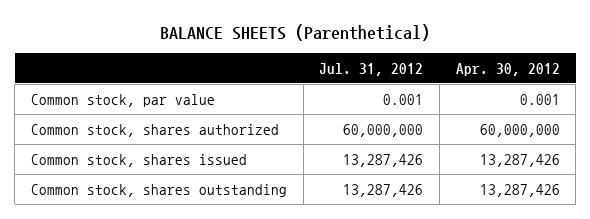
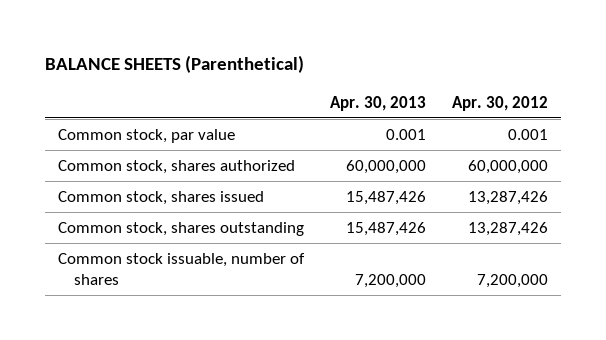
- | Jul. 31, 2012 | Apr. 30, 2012
+ | Apr. 30, 2013 | Apr. 30, 2012
+ Common stock issuable, number of shares | 7,200,000 | 7,200,000

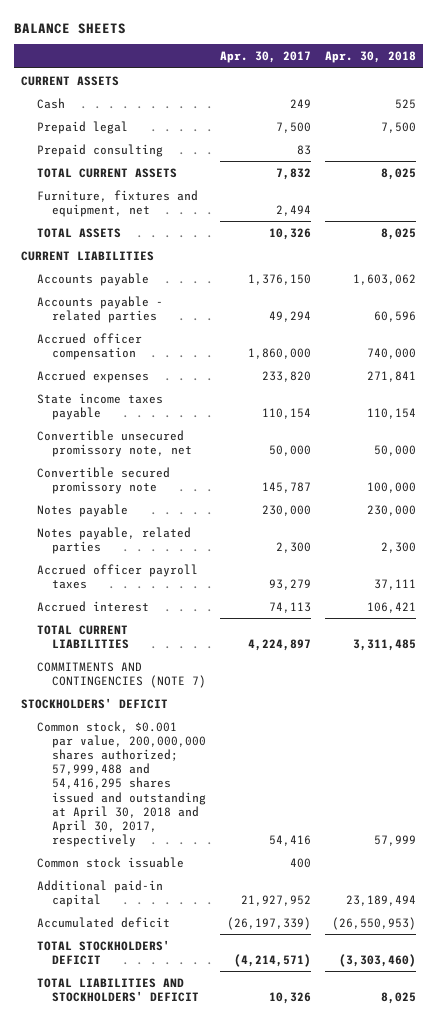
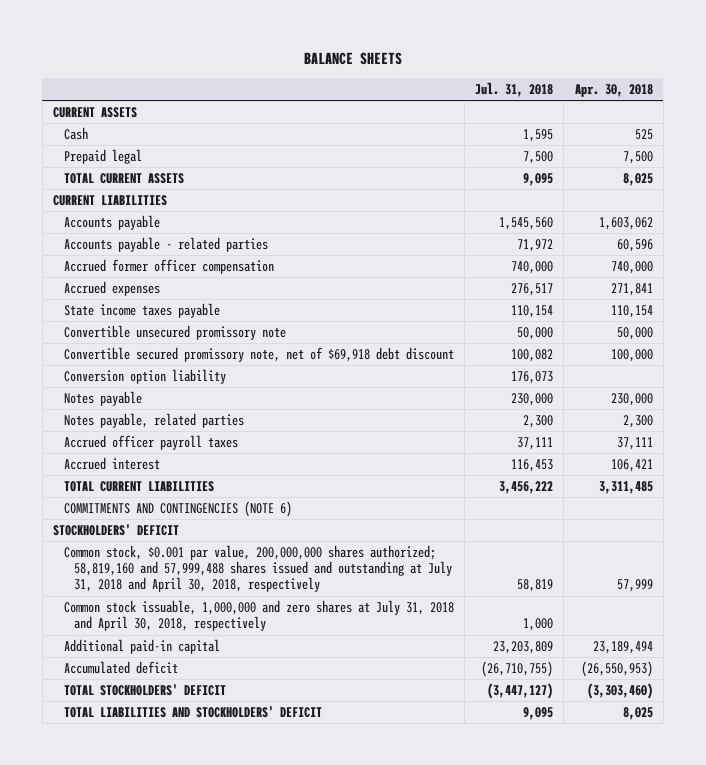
- | Apr. 30, 2017 | Apr. 30, 2018
+ | Jul. 31, 2018 | Apr. 30, 2018
- Prepaid consulting | 83 |
- Furniture, fixtures and equipment, net | 2,494 |
- TOTAL ASSETS | 10,326 | 8,025
- Accrued officer compensation | 1,860,000 | 740,000
+ Accrued former officer compensation | 740,000 | 740,000
- Convertible unsecured promissory note, net | 50,000 | 50,000
- Convertible secured promissory note | 145,787 | 100,000
+ Convertible unsecured promissory note | 50,000 | 50,000
+ Convertible secured promissory note, net of $69,918 debt discount | 100,082 | 100,000
+ Conversion option liability | 176,073 |
- COMMITMENTS AND CONTINGENCIES (NOTE 7)
+ COMMITMENTS AND CONTINGENCIES (NOTE 6)
- Common stock, $0.001 par value, 200,000,000 shares authorized; 57,999,488 and 54,416,295 shares issued and outstanding at April 30, 2018 and April 30, 2017, respectively | 54,416 | 57,999
- Common stock issuable | 400 |
+ Common stock, $0.001 par value, 200,000,000 shares authorized; 58,819,160 and 57,999,488 shares issued and outstanding at July 31, 2018 and April 30, 2018, respectively | 58,819 | 57,999
+ Common stock issuable, 1,000,000 and zero shares at July 31, 2018 and April 30, 2018, respectively | 1,000 |

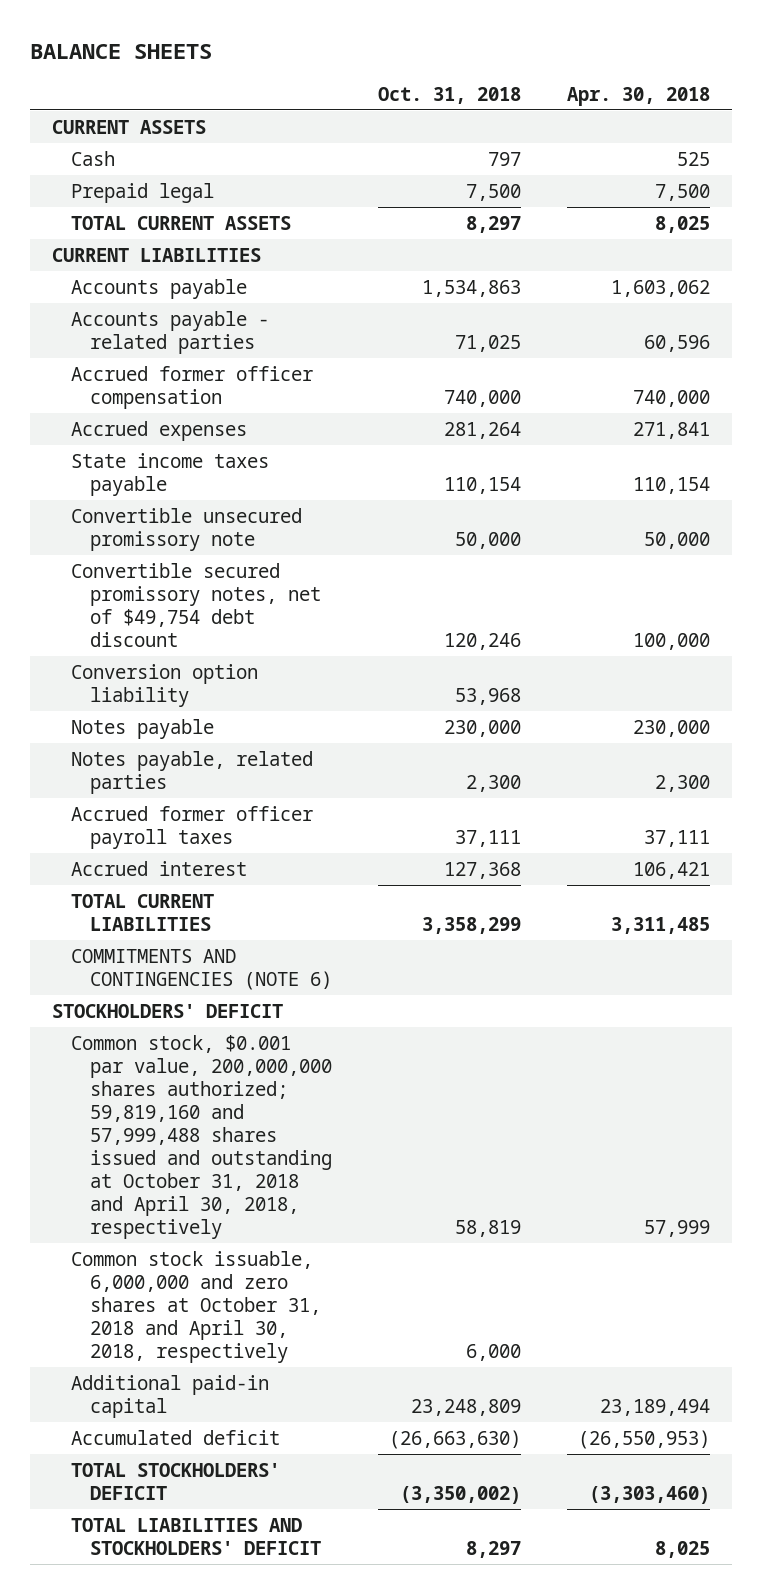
- | Jul. 31, 2018 | Apr. 30, 2018
+ | Oct. 31, 2018 | Apr. 30, 2018
- Convertible secured promissory note, net of $69,918 debt discount | 100,082 | 100,000
+ Convertible secured promissory notes, net of $49,754 debt discount | 120,246 | 100,000
- Accrued officer payroll taxes | 37,111 | 37,111
+ Accrued former officer payroll taxes | 37,111 | 37,111
- Common stock, $0.001 par value, 200,000,000 shares authorized; 58,819,160 and 57,999,488 shares issued and outstanding at July 31, 2018 and April 30, 2018, respectively | 58,819 | 57,999
- Common stock issuable, 1,000,000 and zero shares at July 31, 2018 and April 30, 2018, respectively | 1,000 |
+ Common stock, $0.001 par value, 200,000,000 shares authorized; 59,819,160 and 57,999,488 shares issued and outstanding at October 31, 2018 and April 30, 2018, respectively | 58,819 | 57,999
+ Common stock issuable, 6,000,000 and zero shares at October 31, 2018 and April 30, 2018, respectively | 6,000 |

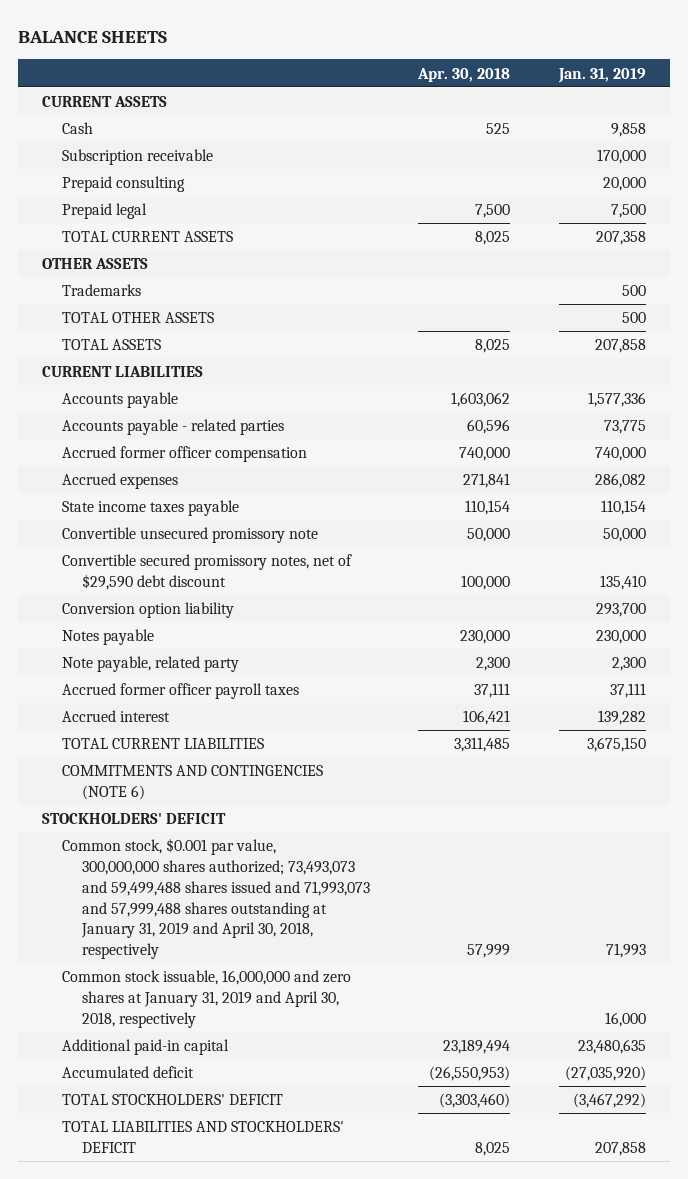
- | Oct. 31, 2018 | Apr. 30, 2018
+ | Apr. 30, 2018 | Jan. 31, 2019
+ Subscription receivable | | 170,000
+ Prepaid consulting | | 20,000
+ OTHER ASSETS
+ Trademarks | | 500
+ TOTAL OTHER ASSETS | | 500
+ TOTAL ASSETS | 8,025 | 207,858
- Convertible secured promissory notes, net of $49,754 debt discount | 120,246 | 100,000
+ Convertible secured promissory notes, net of $29,590 debt discount | 100,000 | 135,410
- Notes payable, related parties | 2,300 | 2,300
+ Note payable, related party | 2,300 | 2,300
- Common stock, $0.001 par value, 200,000,000 shares authorized; 59,819,160 and 57,999,488 shares issued and outstanding at October 31, 2018 and April 30, 2018, respectively | 58,819 | 57,999
- Common stock issuable, 6,000,000 and zero shares at October 31, 2018 and April 30, 2018, respectively | 6,000 |
+ Common stock, $0.001 par value, 300,000,000 shares authorized; 73,493,073 and 59,499,488 shares issued and 71,993,073 and 57,999,488 shares outstanding at January 31, 2019 and April 30, 2018, respectively | 57,999 | 71,993
+ Common stock issuable, 16,000,000 and zero shares at January 31, 2019 and April 30, 2018, respectively | | 16,000

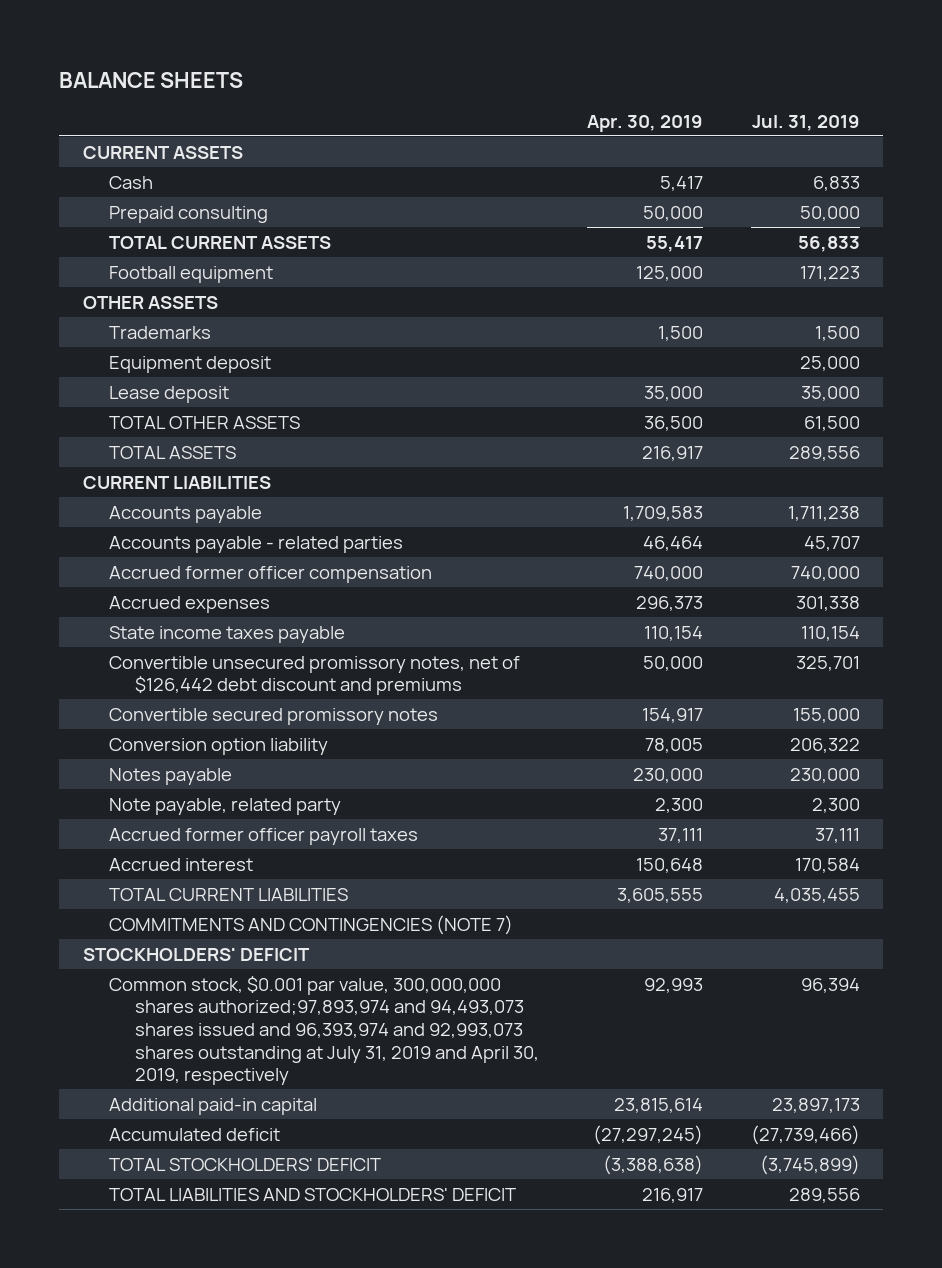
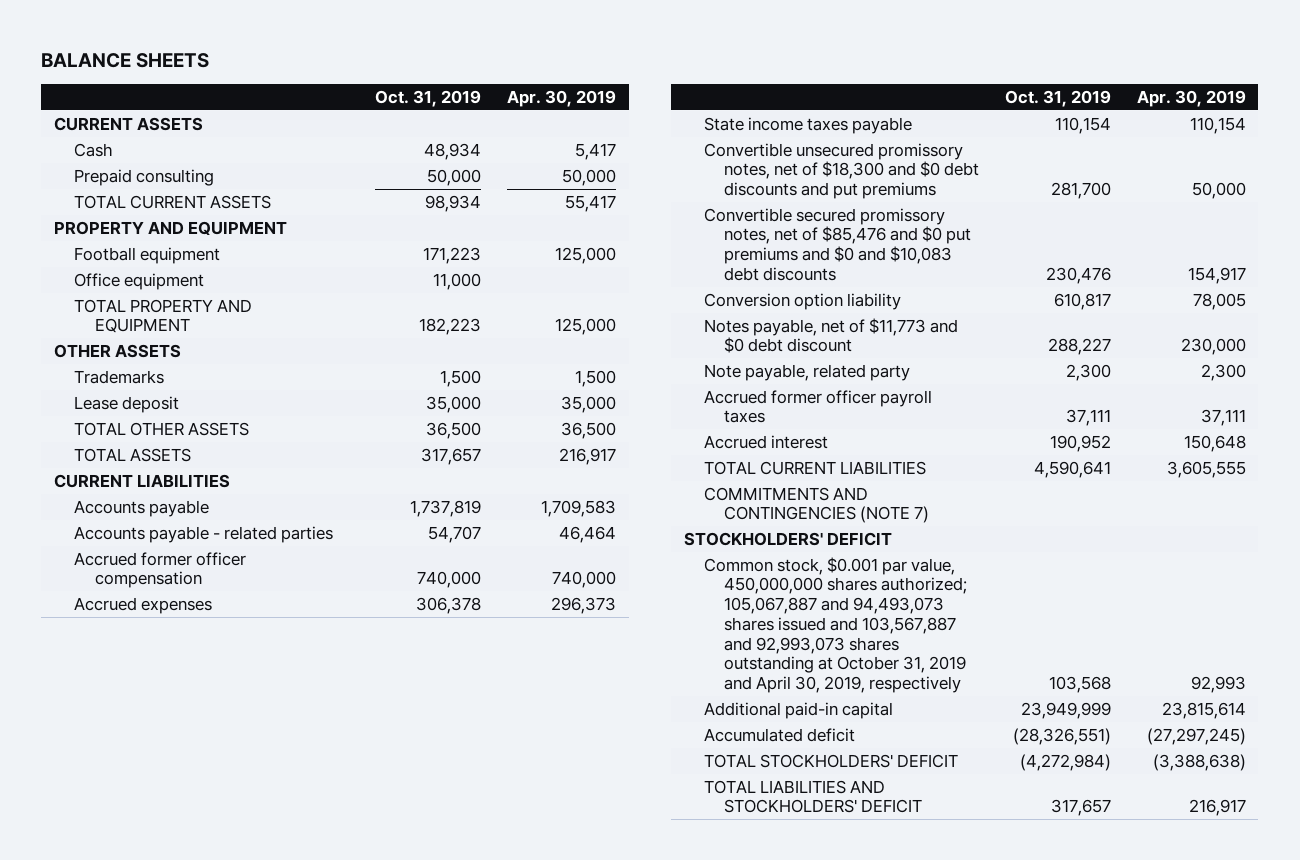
- | Apr. 30, 2019 | Jul. 31, 2019
+ | Oct. 31, 2019 | Apr. 30, 2019
+ PROPERTY AND EQUIPMENT
+ Office equipment | 11,000 |
+ TOTAL PROPERTY AND EQUIPMENT | 182,223 | 125,000
- Equipment deposit | | 25,000
- Convertible unsecured promissory notes, net of $126,442 debt discount and premiums | 50,000 | 325,701
- Convertible secured promissory notes | 154,917 | 155,000
+ Convertible unsecured promissory notes, net of $18,300 and $0 debt discounts and put premiums | 281,700 | 50,000
+ Convertible secured promissory notes, net of $85,476 and $0 put premiums and $0 and $10,083 debt discounts | 230,476 | 154,917
- Notes payable | 230,000 | 230,000
+ Notes payable, net of $11,773 and $0 debt discount | 288,227 | 230,000
- Common stock, $0.001 par value, 300,000,000 shares authorized;97,893,974 and 94,493,073 shares issued and 96,393,974 and 92,993,073 shares outstanding at July 31, 2019 and April 30, 2019, respectively | 92,993 | 96,394
+ Common stock, $0.001 par value, 450,000,000 shares authorized; 105,067,887 and 94,493,073 shares issued and 103,567,887 and 92,993,073 shares outstanding at October 31, 2019 and April 30, 2019, respectively | 103,568 | 92,993

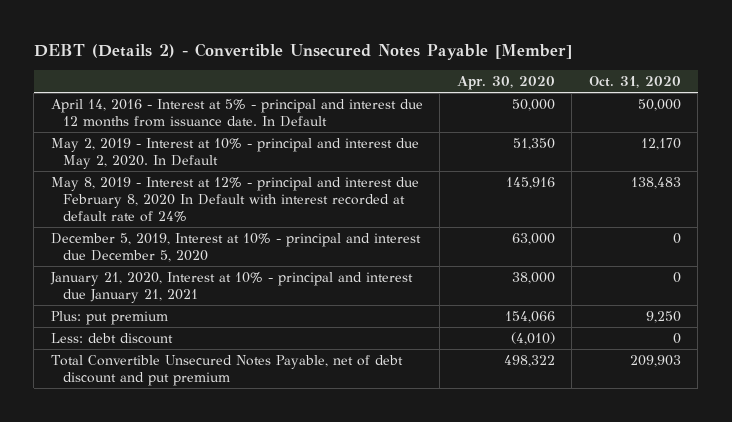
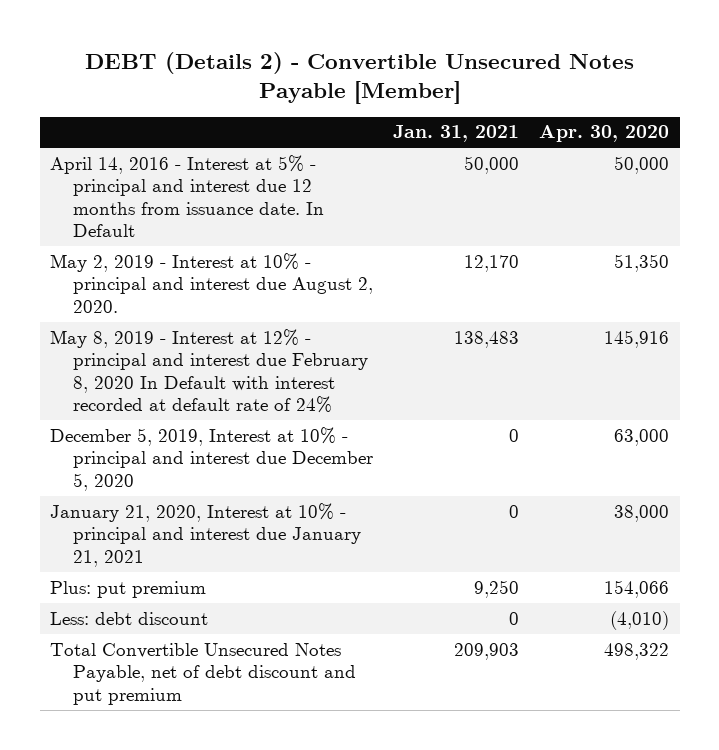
- | Apr. 30, 2020 | Oct. 31, 2020
+ | Jan. 31, 2021 | Apr. 30, 2020
- May 2, 2019 - Interest at 10% - principal and interest due May 2, 2020. In Default | 51,350 | 12,170
+ May 2, 2019 - Interest at 10% - principal and interest due August 2, 2020. | 12,170 | 51,350

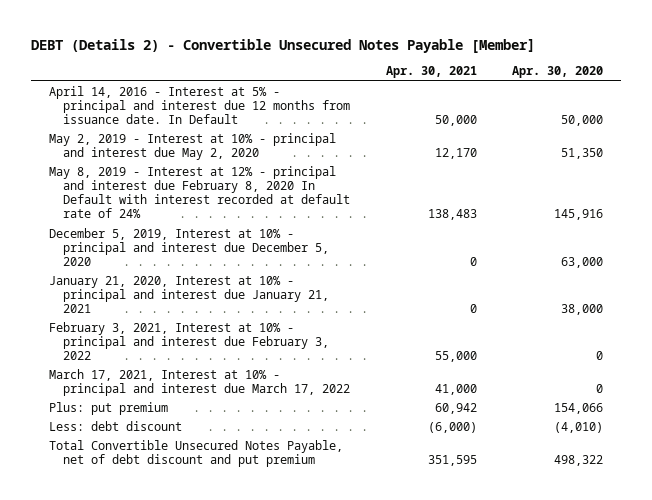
- | Jan. 31, 2021 | Apr. 30, 2020
+ | Apr. 30, 2021 | Apr. 30, 2020
- May 2, 2019 - Interest at 10% - principal and interest due August 2, 2020. | 12,170 | 51,350
+ May 2, 2019 - Interest at 10% - principal and interest due May 2, 2020 | 12,170 | 51,350
+ February 3, 2021, Interest at 10% - principal and interest due February 3, 2022 | 55,000 | 0
+ March 17, 2021, Interest at 10% - principal and interest due March 17, 2022 | 41,000 | 0

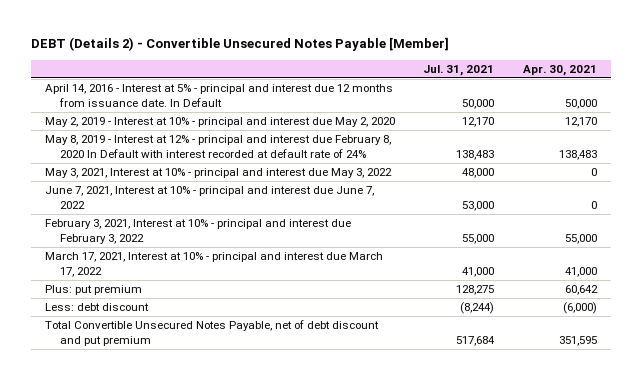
- | Apr. 30, 2021 | Apr. 30, 2020
+ | Jul. 31, 2021 | Apr. 30, 2021
- December 5, 2019, Interest at 10% - principal and interest due December 5, 2020 | 0 | 63,000
- January 21, 2020, Interest at 10% - principal and interest due January 21, 2021 | 0 | 38,000
+ May 3, 2021, Interest at 10% - principal and interest due May 3, 2022 | 48,000 | 0
+ June 7, 2021, Interest at 10% - principal and interest due June 7, 2022 | 53,000 | 0
- Plus: put premium | 60,942 | 154,066
+ Plus: put premium | 128,275 | 60,642

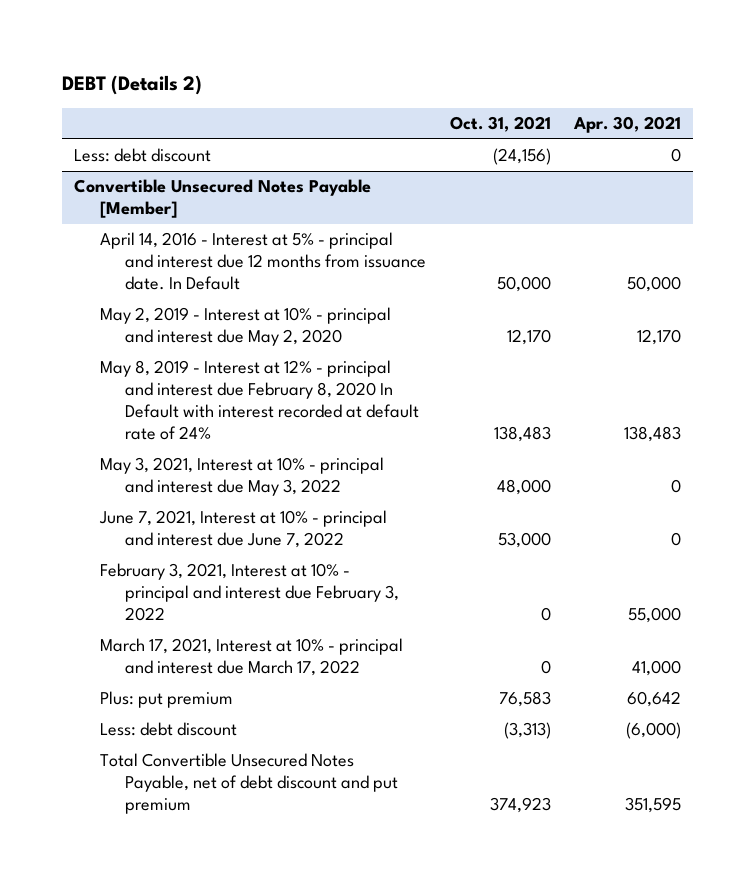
- DEBT (Details 2) - Convertible Unsecured Notes Payable [Member]
+ DEBT (Details 2)
- | Jul. 31, 2021 | Apr. 30, 2021
+ | Oct. 31, 2021 | Apr. 30, 2021
+ Less: debt discount | (24,156) | 0
+ Convertible Unsecured Notes Payable [Member]

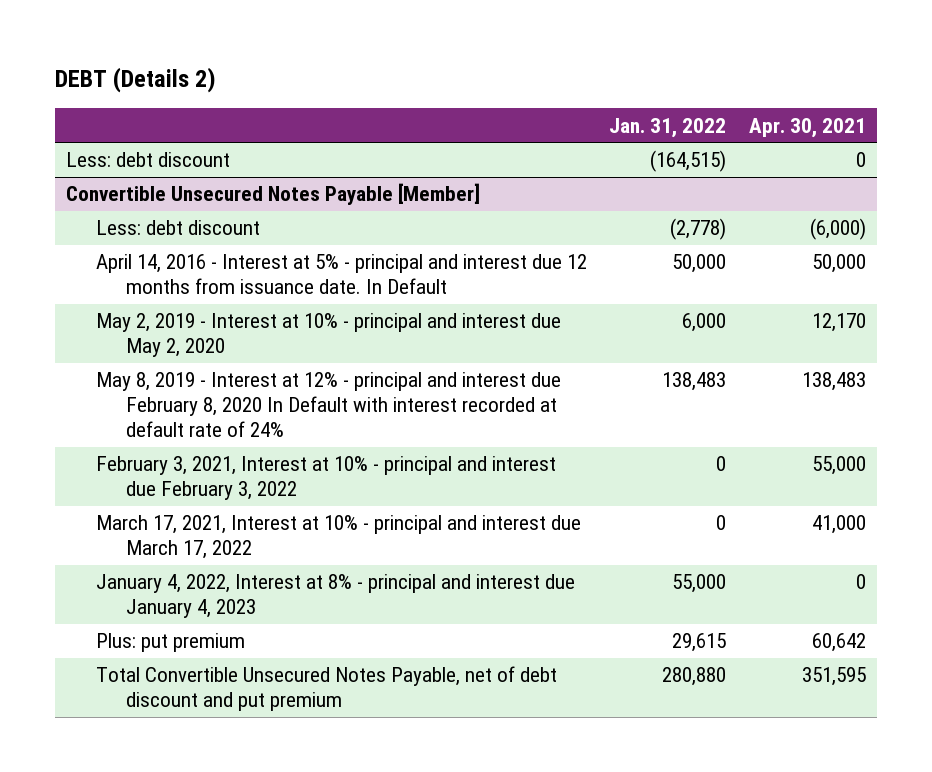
- | Oct. 31, 2021 | Apr. 30, 2021
+ | Jan. 31, 2022 | Apr. 30, 2021
@ Convertible Unsecured Notes Payable [Member]
moved up: Less: debt discount | (2,778) | (6,000)
- May 3, 2021, Interest at 10% - principal and interest due May 3, 2022 | 48,000 | 0
- June 7, 2021, Interest at 10% - principal and interest due June 7, 2022 | 53,000 | 0
+ January 4, 2022, Interest at 8% - principal and interest due January 4, 2023 | 55,000 | 0

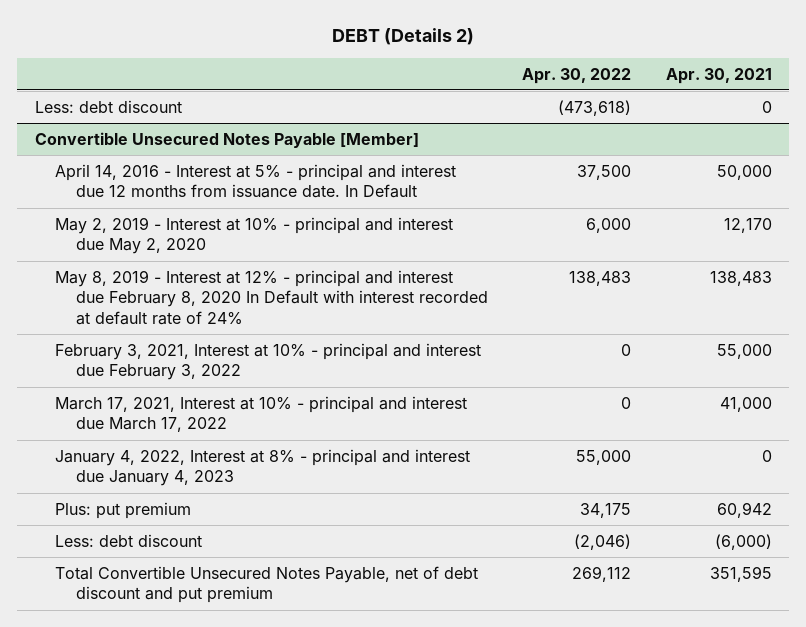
- | Jan. 31, 2022 | Apr. 30, 2021
+ | Apr. 30, 2022 | Apr. 30, 2021
@ Convertible Unsecured Notes Payable [Member]
- Plus: put premium | 29,615 | 60,642
+ Plus: put premium | 34,175 | 60,942
moved down: Less: debt discount | (2,046) | (6,000)

